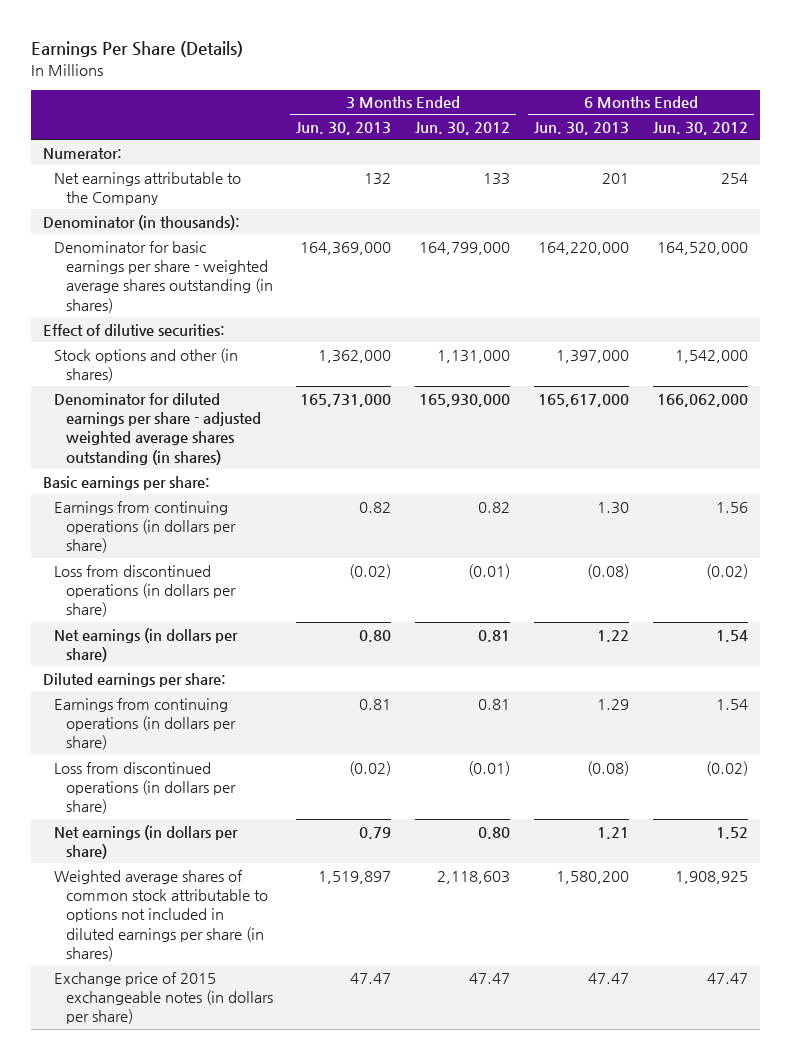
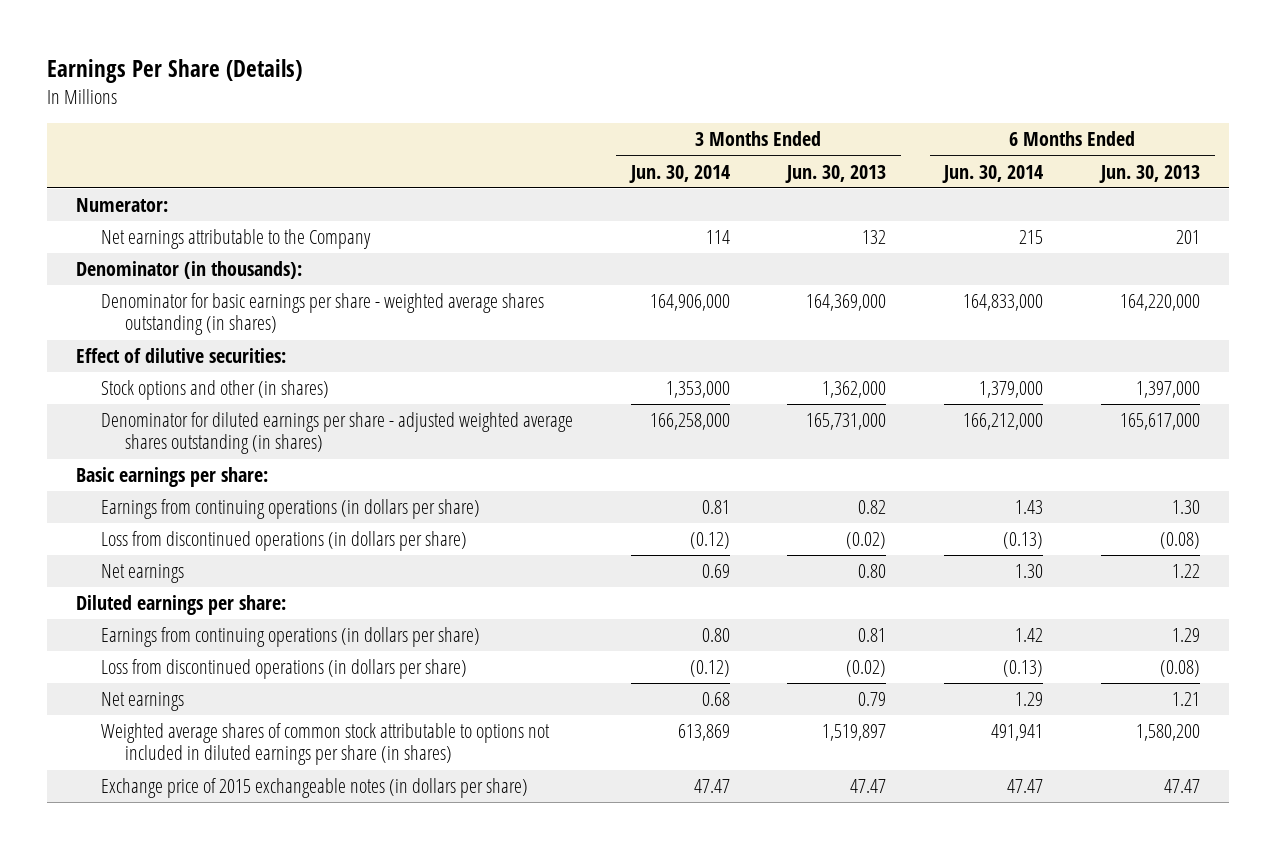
- | 3 Months Ended Jun. 30, 2013 | 3 Months Ended Jun. 30, 2012 | 6 Months Ended Jun. 30, 2013 | 6 Months Ended Jun. 30, 2012
+ | 3 Months Ended Jun. 30, 2014 | 3 Months Ended Jun. 30, 2013 | 6 Months Ended Jun. 30, 2014 | 6 Months Ended Jun. 30, 2013
- Net earnings (in dollars per share) | 0.80 | 0.81 | 1.22 | 1.54
+ Net earnings | 0.69 | 0.80 | 1.30 | 1.22
- Net earnings (in dollars per share) | 0.79 | 0.80 | 1.21 | 1.52
+ Net earnings | 0.68 | 0.79 | 1.29 | 1.21

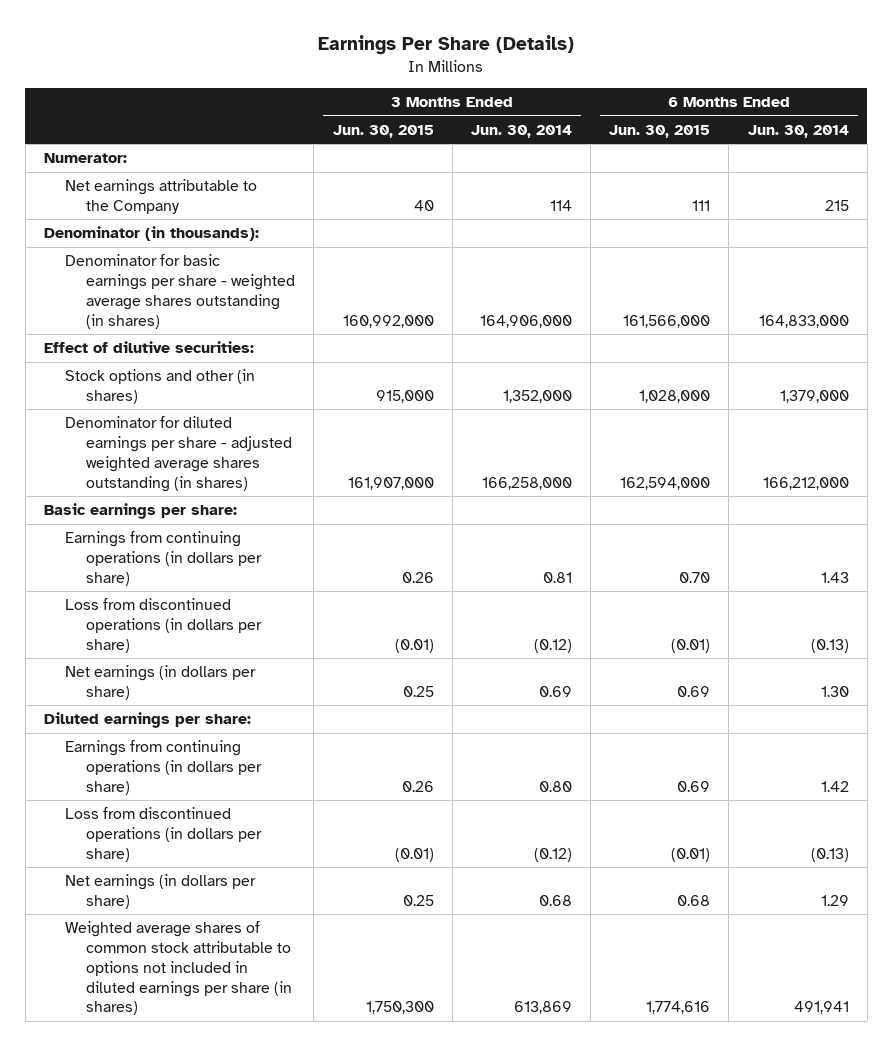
- | 3 Months Ended Jun. 30, 2014 | 3 Months Ended Jun. 30, 2013 | 6 Months Ended Jun. 30, 2014 | 6 Months Ended Jun. 30, 2013
+ | 3 Months Ended Jun. 30, 2015 | 3 Months Ended Jun. 30, 2014 | 6 Months Ended Jun. 30, 2015 | 6 Months Ended Jun. 30, 2014
- Stock options and other (in shares) | 1,353,000 | 1,362,000 | 1,379,000 | 1,397,000
+ Stock options and other (in shares) | 915,000 | 1,352,000 | 1,028,000 | 1,379,000
- Net earnings | 0.69 | 0.80 | 1.30 | 1.22
+ Net earnings (in dollars per share) | 0.25 | 0.69 | 0.69 | 1.30
- Net earnings | 0.68 | 0.79 | 1.29 | 1.21
+ Net earnings (in dollars per share) | 0.25 | 0.68 | 0.68 | 1.29
- Exchange price of 2015 exchangeable notes (in dollars per share) | 47.47 | 47.47 | 47.47 | 47.47

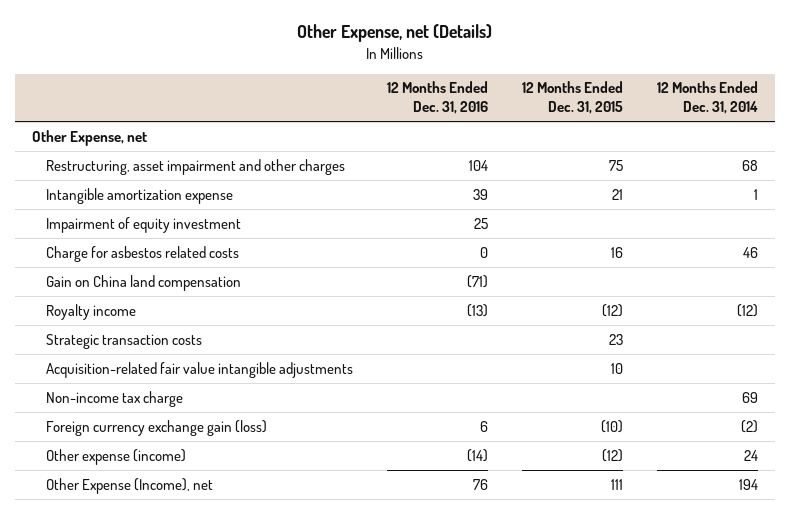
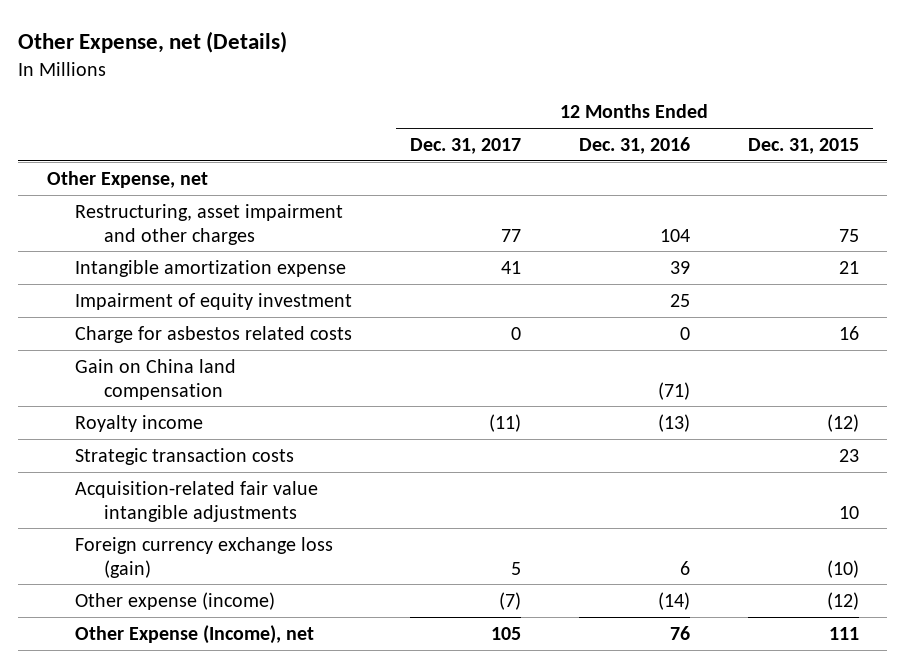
- | 12 Months Ended Dec. 31, 2016 | 12 Months Ended Dec. 31, 2015 | 12 Months Ended Dec. 31, 2014
+ | 12 Months Ended Dec. 31, 2017 | 12 Months Ended Dec. 31, 2016 | 12 Months Ended Dec. 31, 2015
- Non-income tax charge | | | 69
- Foreign currency exchange gain (loss) | 6 | (10) | (2)
+ Foreign currency exchange loss (gain) | 5 | 6 | (10)

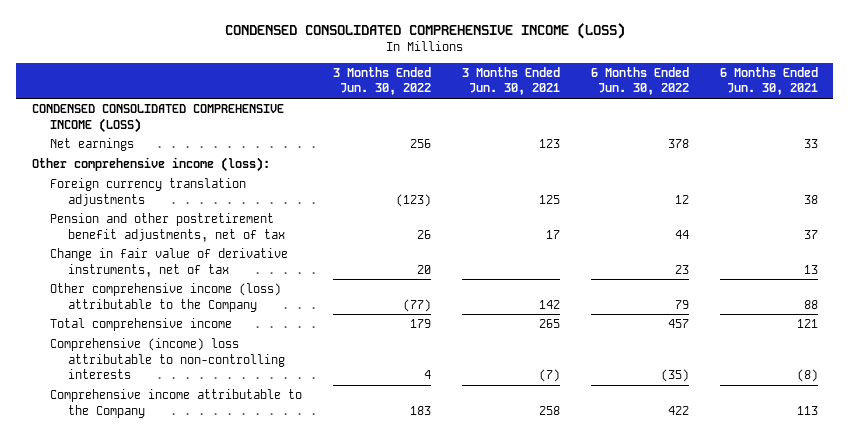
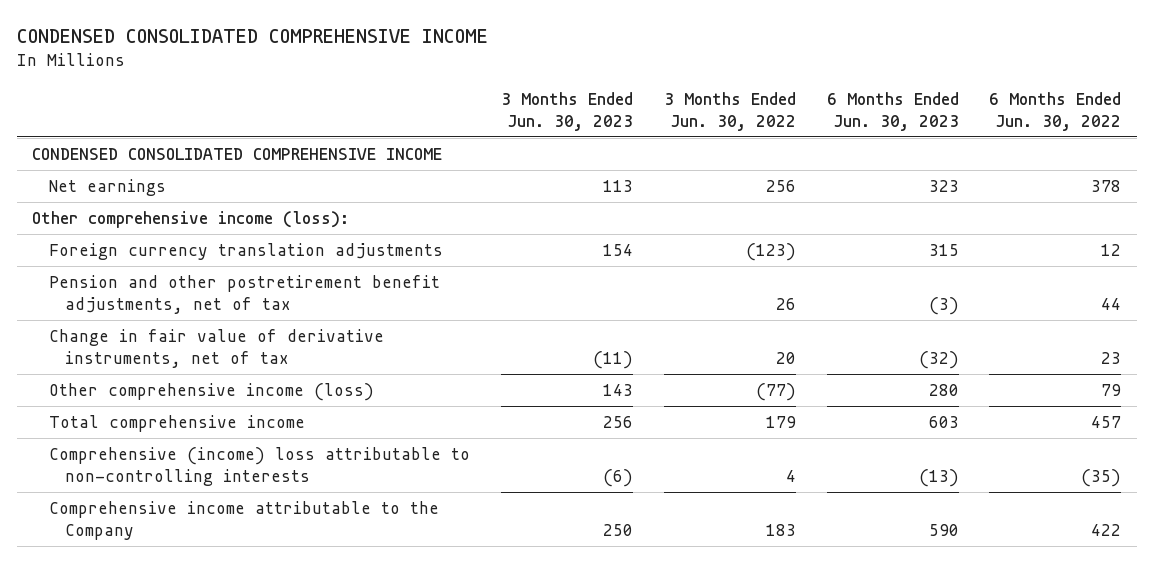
- CONDENSED CONSOLIDATED COMPREHENSIVE INCOME (LOSS)
+ CONDENSED CONSOLIDATED COMPREHENSIVE INCOME
- | 3 Months Ended Jun. 30, 2022 | 3 Months Ended Jun. 30, 2021 | 6 Months Ended Jun. 30, 2022 | 6 Months Ended Jun. 30, 2021
+ | 3 Months Ended Jun. 30, 2023 | 3 Months Ended Jun. 30, 2022 | 6 Months Ended Jun. 30, 2023 | 6 Months Ended Jun. 30, 2022
- CONDENSED CONSOLIDATED COMPREHENSIVE INCOME (LOSS)
+ CONDENSED CONSOLIDATED COMPREHENSIVE INCOME
- Other comprehensive income (loss) attributable to the Company | (77) | 142 | 79 | 88
+ Other comprehensive income (loss) | 143 | (77) | 280 | 79

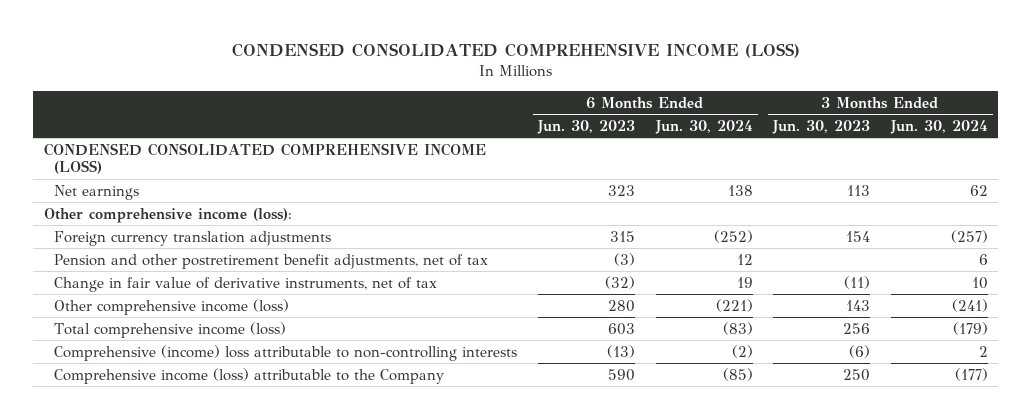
- CONDENSED CONSOLIDATED COMPREHENSIVE INCOME
+ CONDENSED CONSOLIDATED COMPREHENSIVE INCOME (LOSS)
- | 3 Months Ended Jun. 30, 2023 | 3 Months Ended Jun. 30, 2022 | 6 Months Ended Jun. 30, 2023 | 6 Months Ended Jun. 30, 2022
+ | 6 Months Ended Jun. 30, 2023 | 6 Months Ended Jun. 30, 2024 | 3 Months Ended Jun. 30, 2023 | 3 Months Ended Jun. 30, 2024
- CONDENSED CONSOLIDATED COMPREHENSIVE INCOME
+ CONDENSED CONSOLIDATED COMPREHENSIVE INCOME (LOSS)
- Total comprehensive income | 256 | 179 | 603 | 457
+ Total comprehensive income (loss) | 603 | (83) | 256 | (179)
- Comprehensive income attributable to the Company | 250 | 183 | 590 | 422
+ Comprehensive income (loss) attributable to the Company | 590 | (85) | 250 | (177)

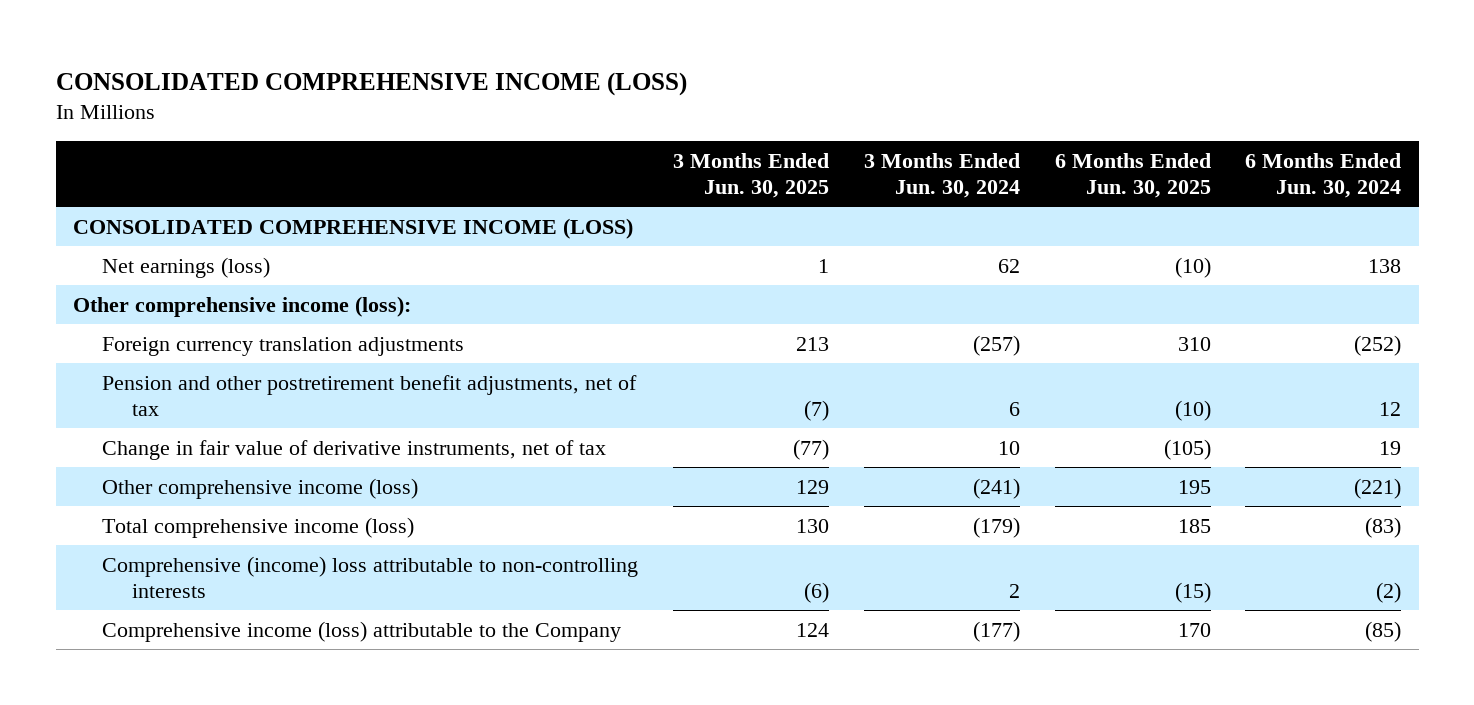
- CONDENSED CONSOLIDATED COMPREHENSIVE INCOME (LOSS)
+ CONSOLIDATED COMPREHENSIVE INCOME (LOSS)
- | 6 Months Ended Jun. 30, 2023 | 6 Months Ended Jun. 30, 2024 | 3 Months Ended Jun. 30, 2023 | 3 Months Ended Jun. 30, 2024
+ | 3 Months Ended Jun. 30, 2025 | 3 Months Ended Jun. 30, 2024 | 6 Months Ended Jun. 30, 2025 | 6 Months Ended Jun. 30, 2024
- CONDENSED CONSOLIDATED COMPREHENSIVE INCOME (LOSS)
- Net earnings | 323 | 138 | 113 | 62
+ CONSOLIDATED COMPREHENSIVE INCOME (LOSS)
+ Net earnings (loss) | 1 | 62 | (10) | 138

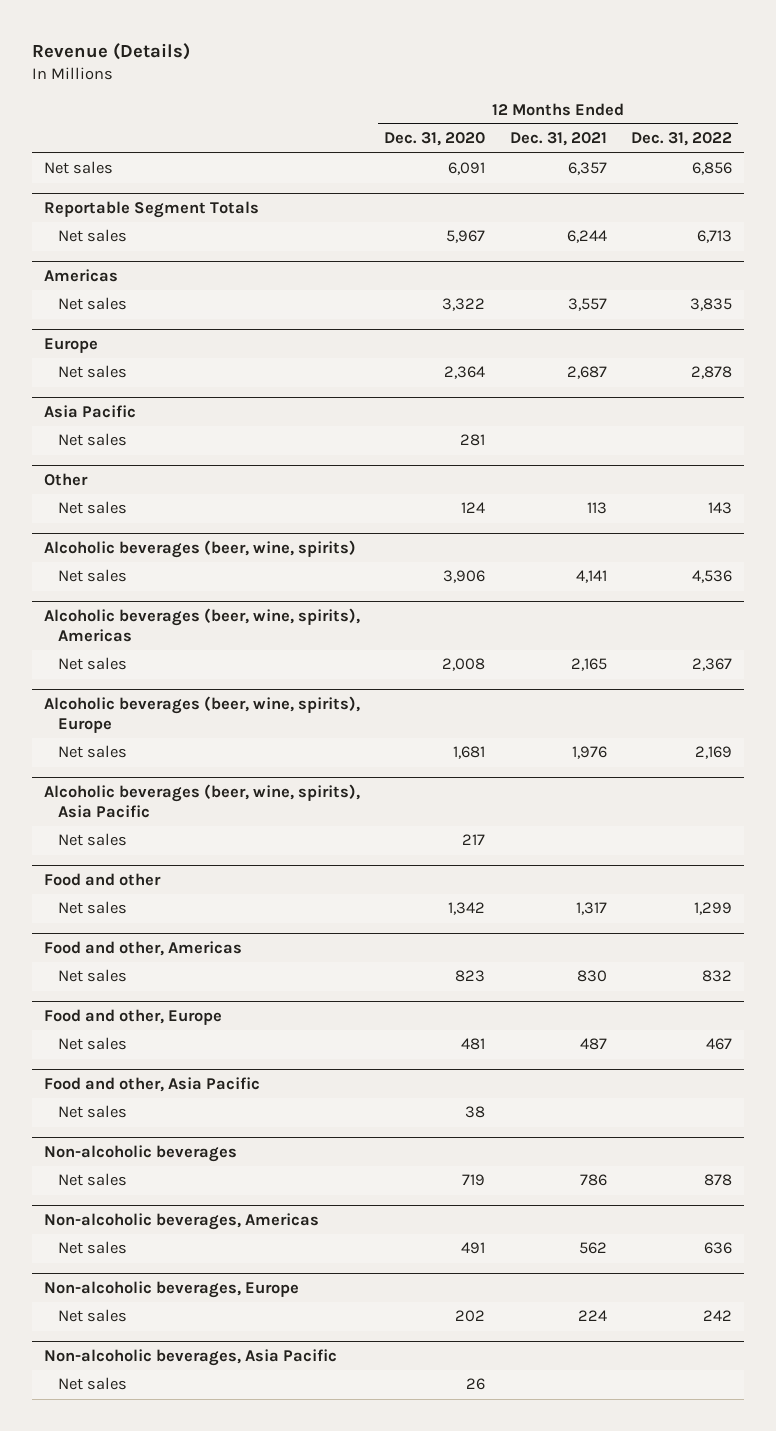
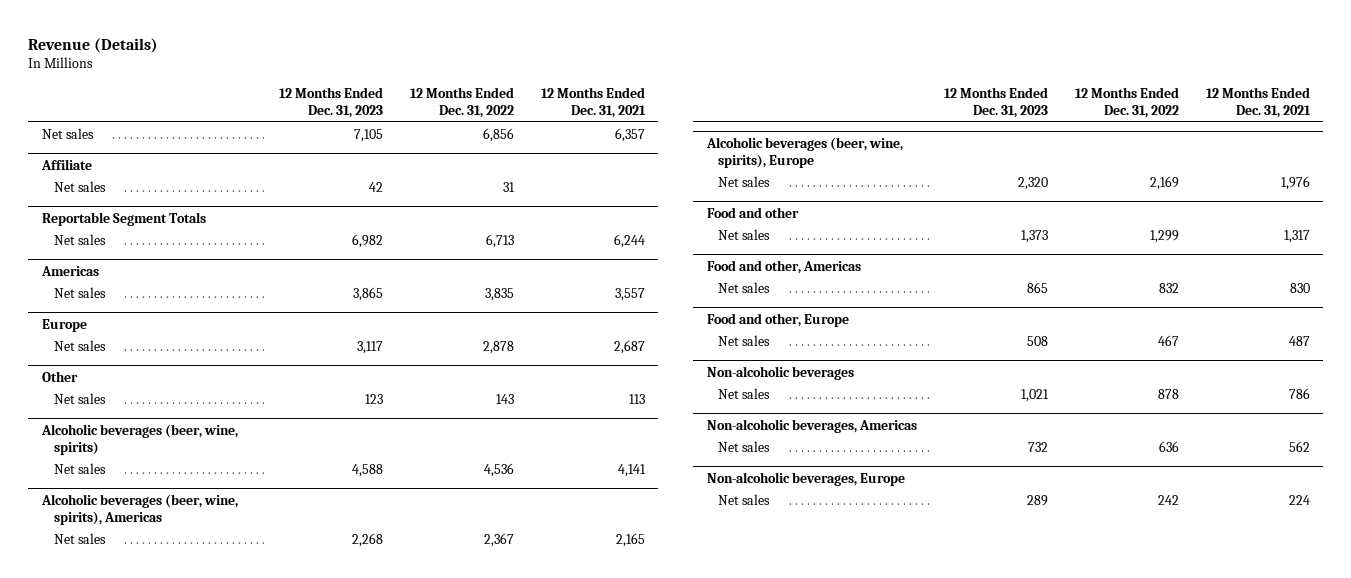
- | 12 Months Ended Dec. 31, 2020 | 12 Months Ended Dec. 31, 2021 | 12 Months Ended Dec. 31, 2022
+ | 12 Months Ended Dec. 31, 2023 | 12 Months Ended Dec. 31, 2022 | 12 Months Ended Dec. 31, 2021
+ Affiliate
+ Net sales | 42 | 31 |
- Asia Pacific
- Net sales | 281 | |
- Alcoholic beverages (beer, wine, spirits), Asia Pacific
- Net sales | 217 | |
- Food and other, Asia Pacific
- Net sales | 38 | |
- Non-alcoholic beverages, Asia Pacific
- Net sales | 26 | |

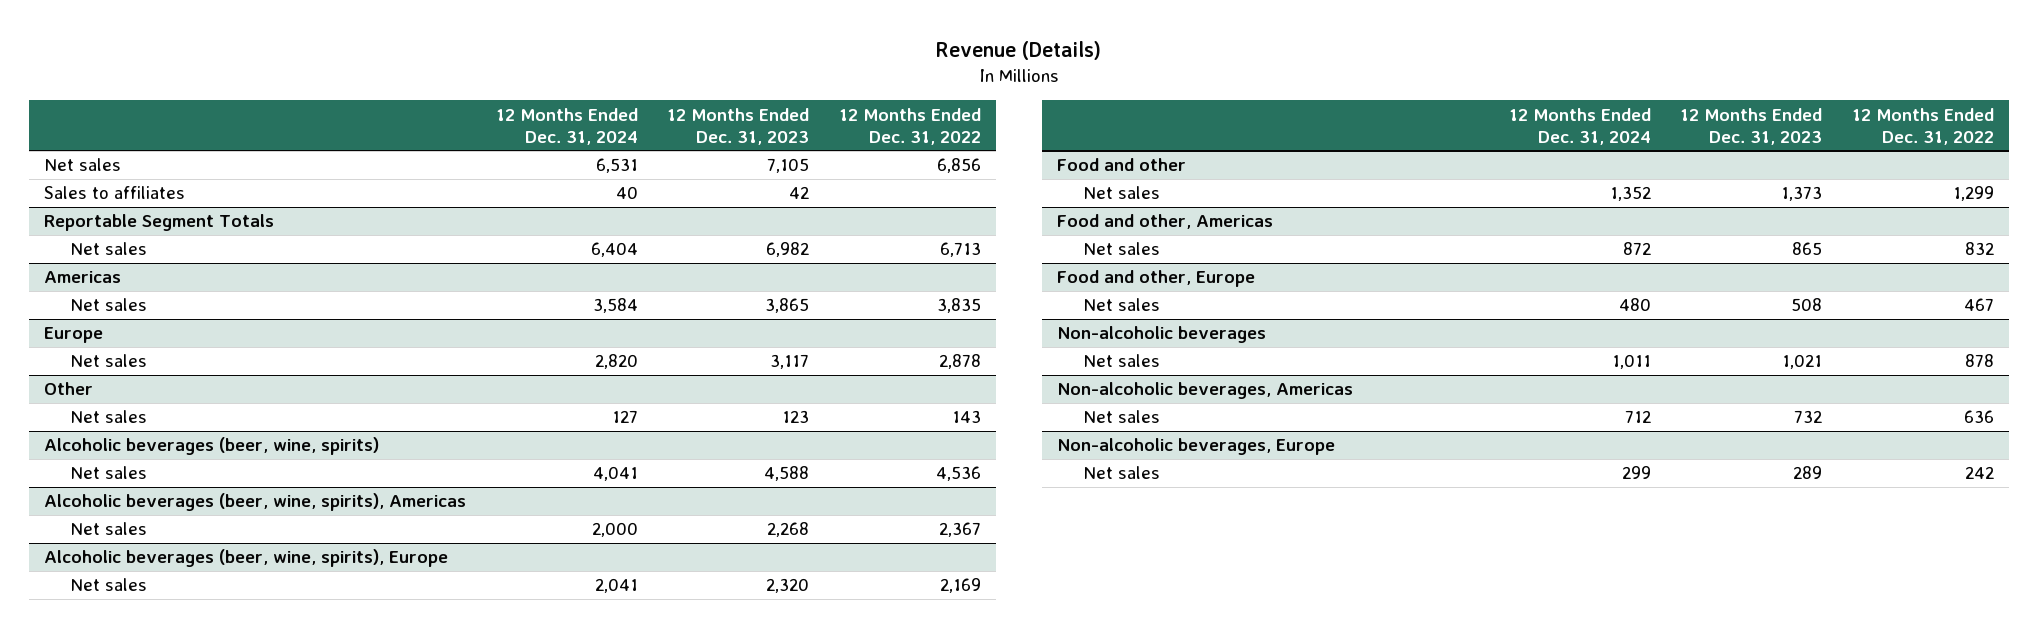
- | 12 Months Ended Dec. 31, 2023 | 12 Months Ended Dec. 31, 2022 | 12 Months Ended Dec. 31, 2021
+ | 12 Months Ended Dec. 31, 2024 | 12 Months Ended Dec. 31, 2023 | 12 Months Ended Dec. 31, 2022
- Affiliate
- Net sales | 42 | 31 |
+ Sales to affiliates | 40 | 42 |

